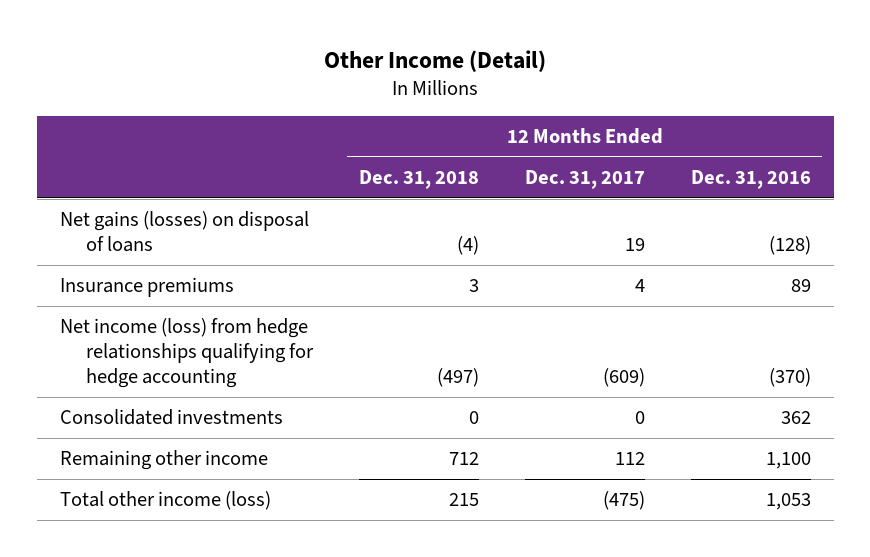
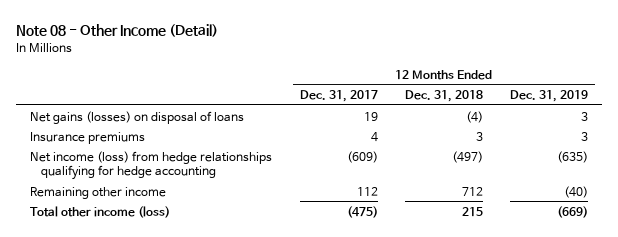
- Other Income (Detail)
+ Note 08 - Other Income (Detail)
- | 12 Months Ended Dec. 31, 2018 | 12 Months Ended Dec. 31, 2017 | 12 Months Ended Dec. 31, 2016
+ | 12 Months Ended Dec. 31, 2017 | 12 Months Ended Dec. 31, 2018 | 12 Months Ended Dec. 31, 2019
- Consolidated investments | 0 | 0 | 362

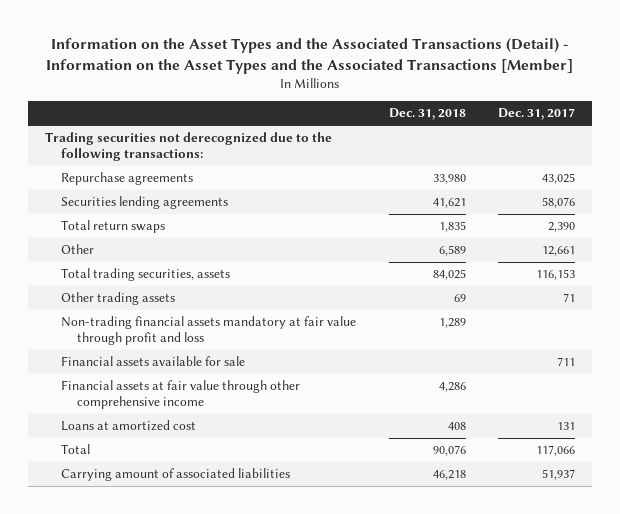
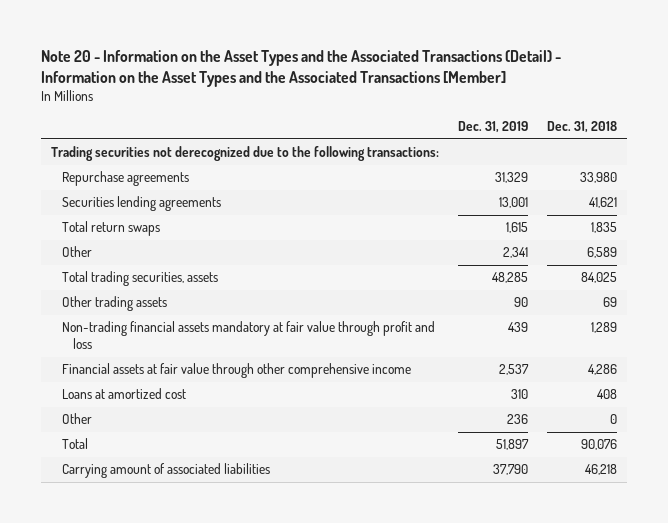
- Information on the Asset Types and the Associated Transactions (Detail) - Information on the Asset Types and the Associated Transactions [Member]
+ Note 20 - Information on the Asset Types and the Associated Transactions (Detail) - Information on the Asset Types and the Associated Transactions [Member]
- | Dec. 31, 2018 | Dec. 31, 2017
+ | Dec. 31, 2019 | Dec. 31, 2018
- Financial assets available for sale | | 711
+ Other | 236 | 0

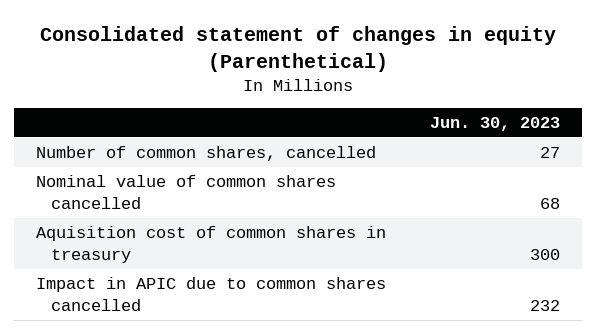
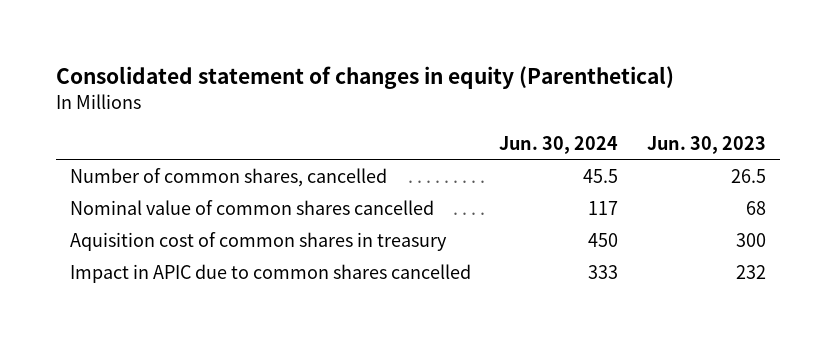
- | Jun. 30, 2023
+ | Jun. 30, 2024 | Jun. 30, 2023
- Number of common shares, cancelled | 27
+ Number of common shares, cancelled | 45.5 | 26.5

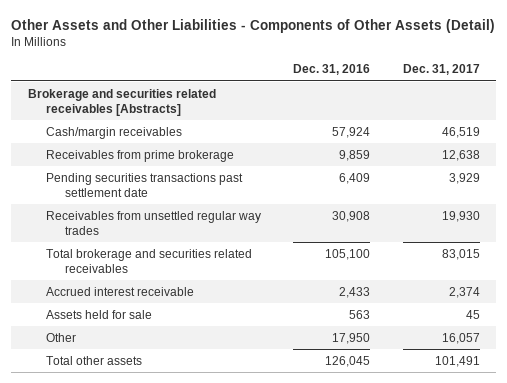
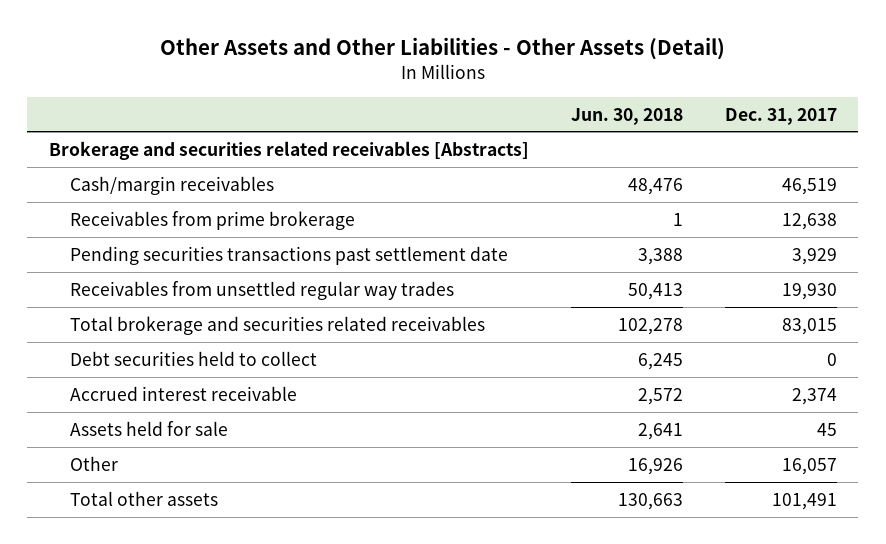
- Other Assets and Other Liabilities - Components of Other Assets (Detail)
+ Other Assets and Other Liabilities - Other Assets (Detail)
- | Dec. 31, 2016 | Dec. 31, 2017
+ | Jun. 30, 2018 | Dec. 31, 2017
+ Debt securities held to collect | 6,245 | 0

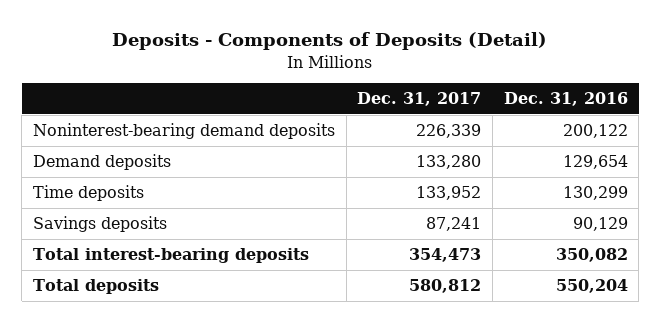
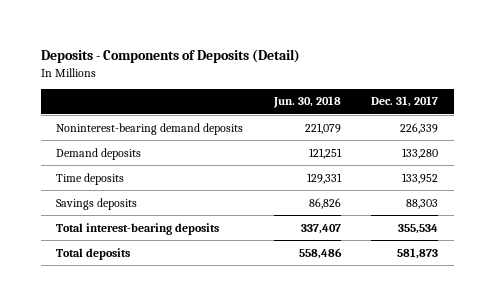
- | Dec. 31, 2017 | Dec. 31, 2016
+ | Jun. 30, 2018 | Dec. 31, 2017
- Savings deposits | 87,241 | 90,129
- Total interest-bearing deposits | 354,473 | 350,082
- Total deposits | 580,812 | 550,204
+ Savings deposits | 86,826 | 88,303
+ Total interest-bearing deposits | 337,407 | 355,534
+ Total deposits | 558,486 | 581,873

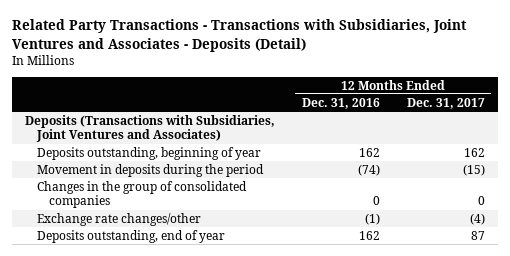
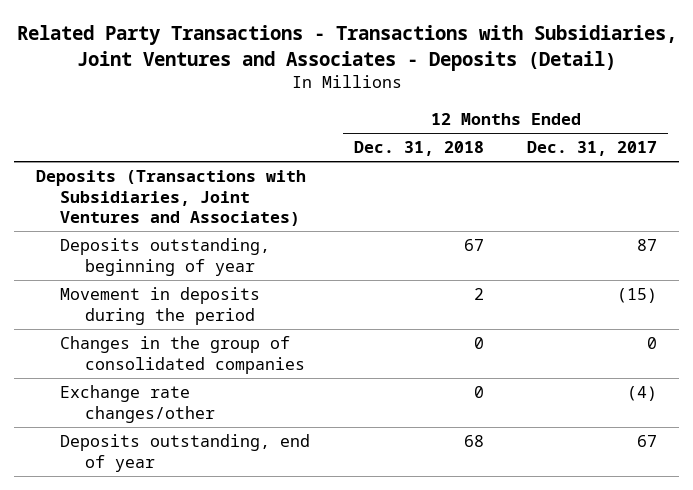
- | 12 Months Ended Dec. 31, 2016 | 12 Months Ended Dec. 31, 2017
+ | 12 Months Ended Dec. 31, 2018 | 12 Months Ended Dec. 31, 2017
- Deposits outstanding, beginning of year | 162 | 162
+ Deposits outstanding, beginning of year | 67 | 87
- Deposits outstanding, end of year | 162 | 87
+ Deposits outstanding, end of year | 68 | 67

